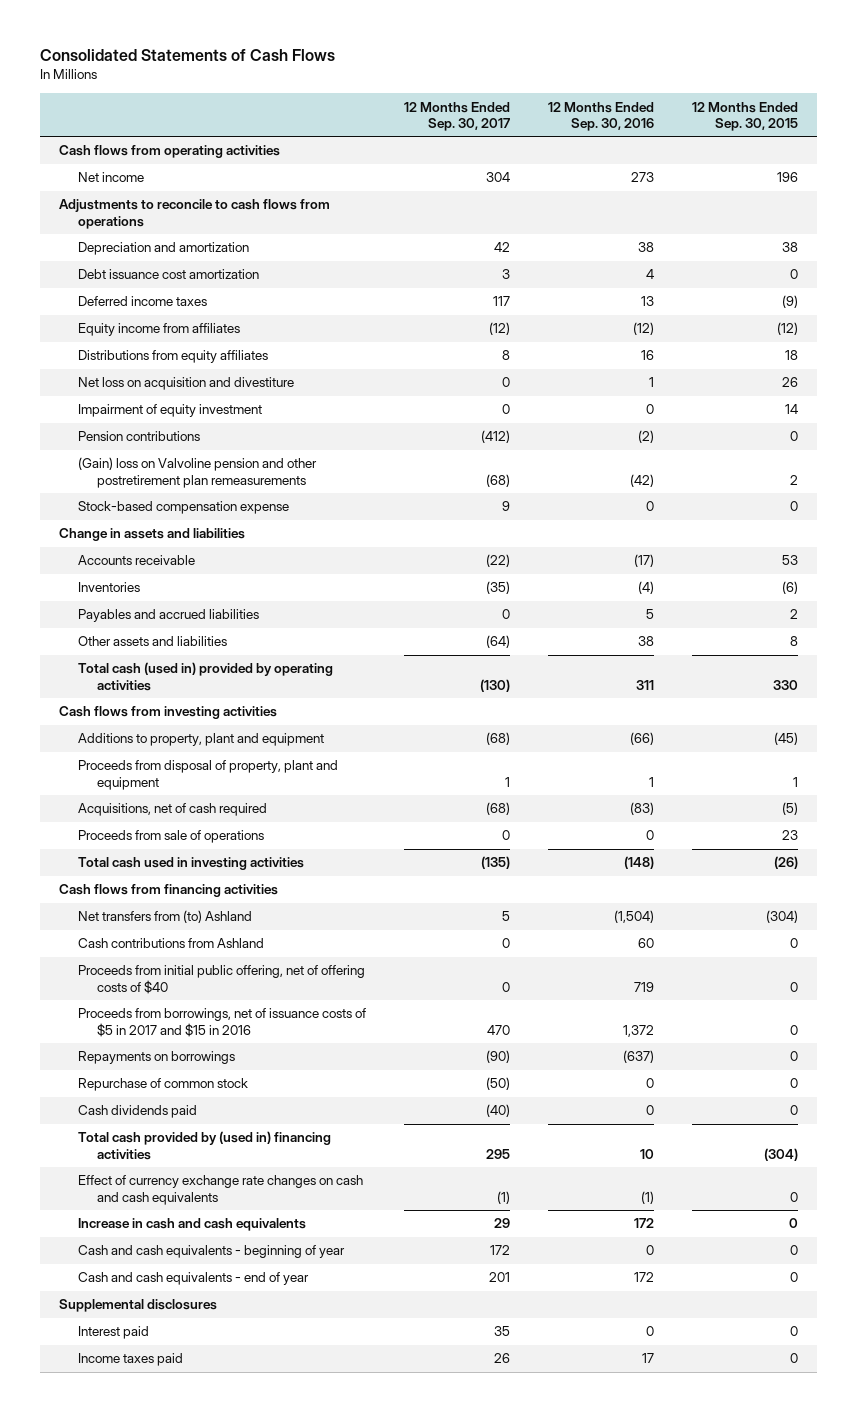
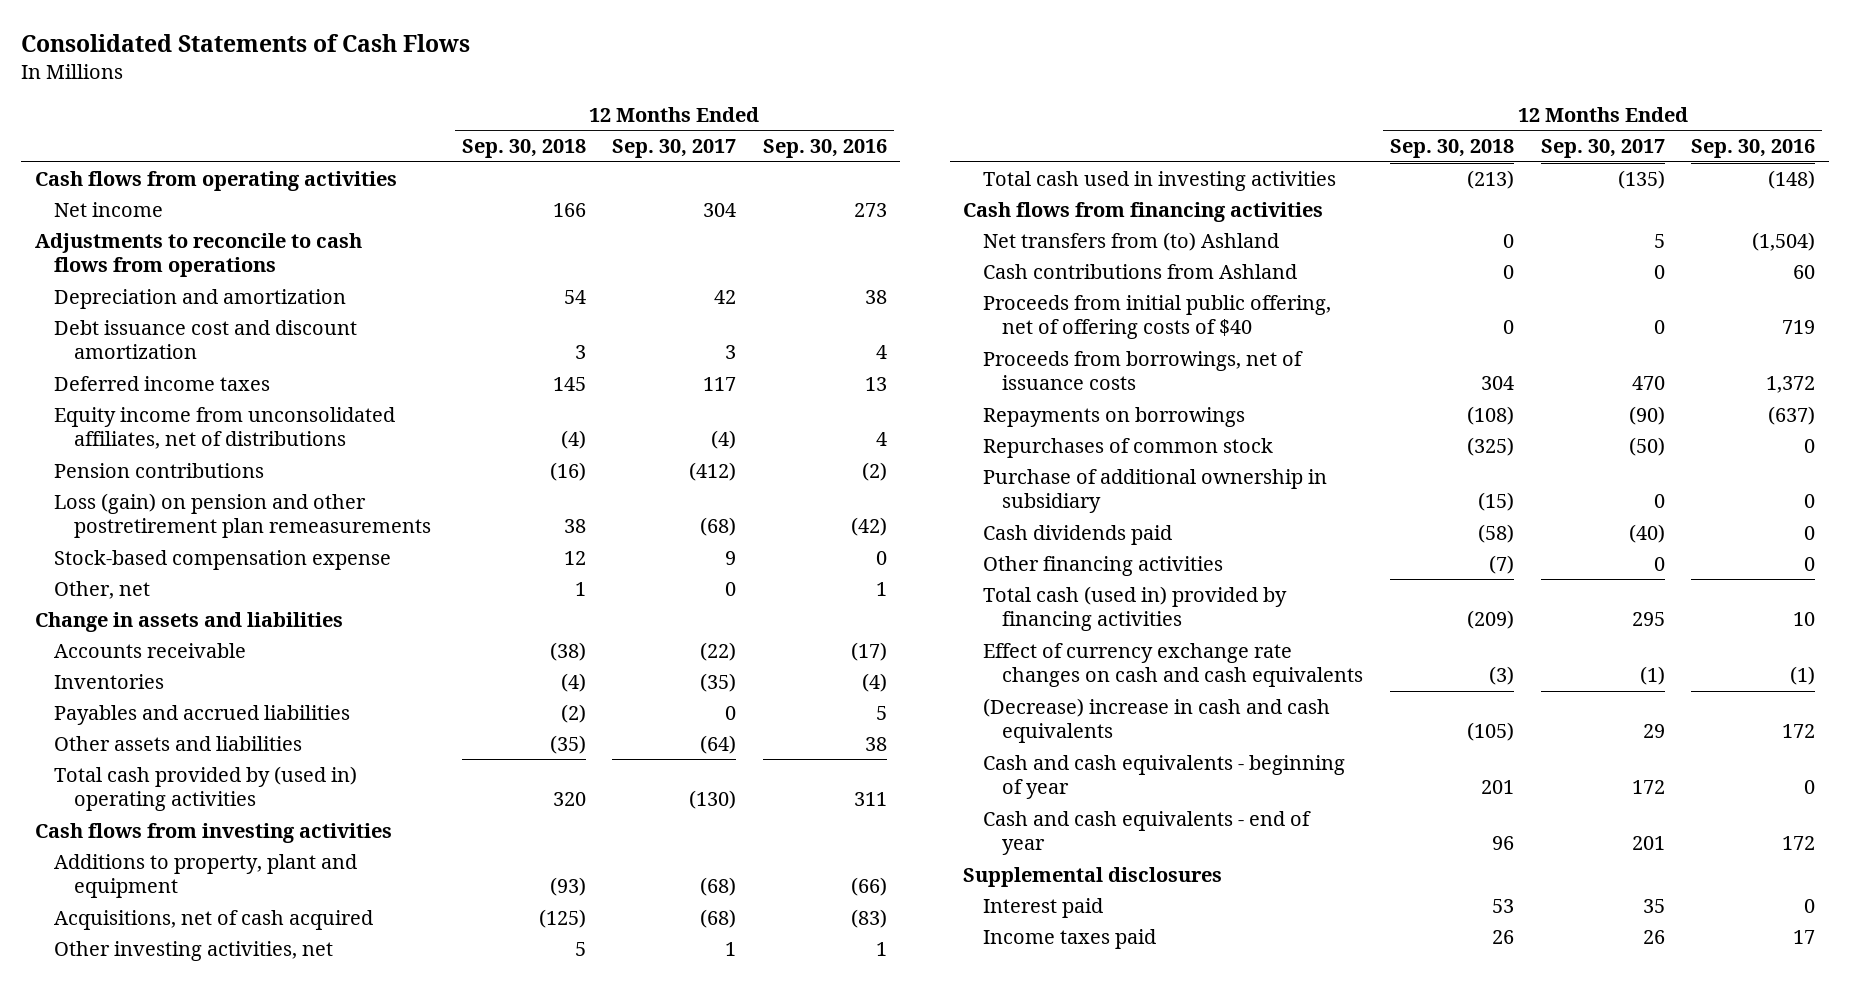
- | 12 Months Ended Sep. 30, 2017 | 12 Months Ended Sep. 30, 2016 | 12 Months Ended Sep. 30, 2015
+ | 12 Months Ended Sep. 30, 2018 | 12 Months Ended Sep. 30, 2017 | 12 Months Ended Sep. 30, 2016
- Debt issuance cost amortization | 3 | 4 | 0
+ Debt issuance cost and discount amortization | 3 | 3 | 4
- Equity income from affiliates | (12) | (12) | (12)
- Distributions from equity affiliates | 8 | 16 | 18
- Net loss on acquisition and divestiture | 0 | 1 | 26
- Impairment of equity investment | 0 | 0 | 14
+ Equity income from unconsolidated affiliates, net of distributions | (4) | (4) | 4
- (Gain) loss on Valvoline pension and other postretirement plan remeasurements | (68) | (42) | 2
+ Loss (gain) on pension and other postretirement plan remeasurements | 38 | (68) | (42)
+ Other, net | 1 | 0 | 1
- Total cash (used in) provided by operating activities | (130) | 311 | 330
+ Total cash provided by (used in) operating activities | 320 | (130) | 311
- Proceeds from disposal of property, plant and equipment | 1 | 1 | 1
- Acquisitions, net of cash required | (68) | (83) | (5)
- Proceeds from sale of operations | 0 | 0 | 23
+ Acquisitions, net of cash acquired | (125) | (68) | (83)
+ Other investing activities, net | 5 | 1 | 1
- Proceeds from borrowings, net of issuance costs of $5 in 2017 and $15 in 2016 | 470 | 1,372 | 0
+ Proceeds from borrowings, net of issuance costs | 304 | 470 | 1,372
- Repurchase of common stock | (50) | 0 | 0
+ Repurchases of common stock | (325) | (50) | 0
+ Purchase of additional ownership in subsidiary | (15) | 0 | 0
- Total cash provided by (used in) financing activities | 295 | 10 | (304)
+ Other financing activities | (7) | 0 | 0
+ Total cash (used in) provided by financing activities | (209) | 295 | 10
- Increase in cash and cash equivalents | 29 | 172 | 0
+ (Decrease) increase in cash and cash equivalents | (105) | 29 | 172

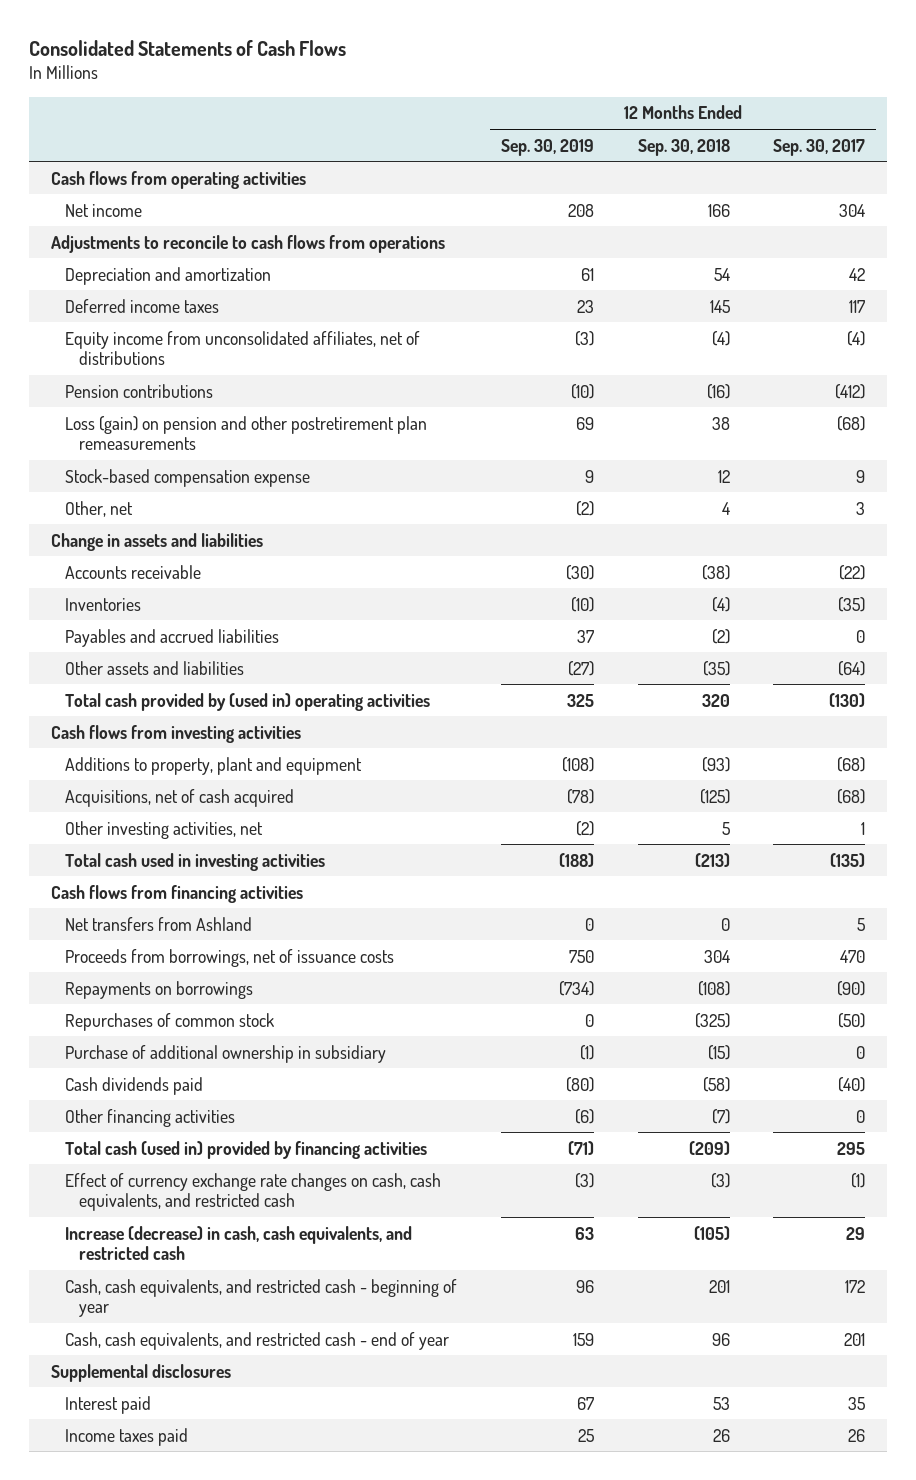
- | 12 Months Ended Sep. 30, 2018 | 12 Months Ended Sep. 30, 2017 | 12 Months Ended Sep. 30, 2016
+ | 12 Months Ended Sep. 30, 2019 | 12 Months Ended Sep. 30, 2018 | 12 Months Ended Sep. 30, 2017
- Debt issuance cost and discount amortization | 3 | 3 | 4
- Other, net | 1 | 0 | 1
+ Other, net | (2) | 4 | 3
- Net transfers from (to) Ashland | 0 | 5 | (1,504)
- Cash contributions from Ashland | 0 | 0 | 60
- Proceeds from initial public offering, net of offering costs of $40 | 0 | 0 | 719
+ Net transfers from Ashland | 0 | 0 | 5
- Effect of currency exchange rate changes on cash and cash equivalents | (3) | (1) | (1)
- (Decrease) increase in cash and cash equivalents | (105) | 29 | 172
- Cash and cash equivalents - beginning of year | 201 | 172 | 0
- Cash and cash equivalents - end of year | 96 | 201 | 172
+ Effect of currency exchange rate changes on cash, cash equivalents, and restricted cash | (3) | (3) | (1)
+ Increase (decrease) in cash, cash equivalents, and restricted cash | 63 | (105) | 29
+ Cash, cash equivalents, and restricted cash - beginning of year | 96 | 201 | 172
+ Cash, cash equivalents, and restricted cash - end of year | 159 | 96 | 201

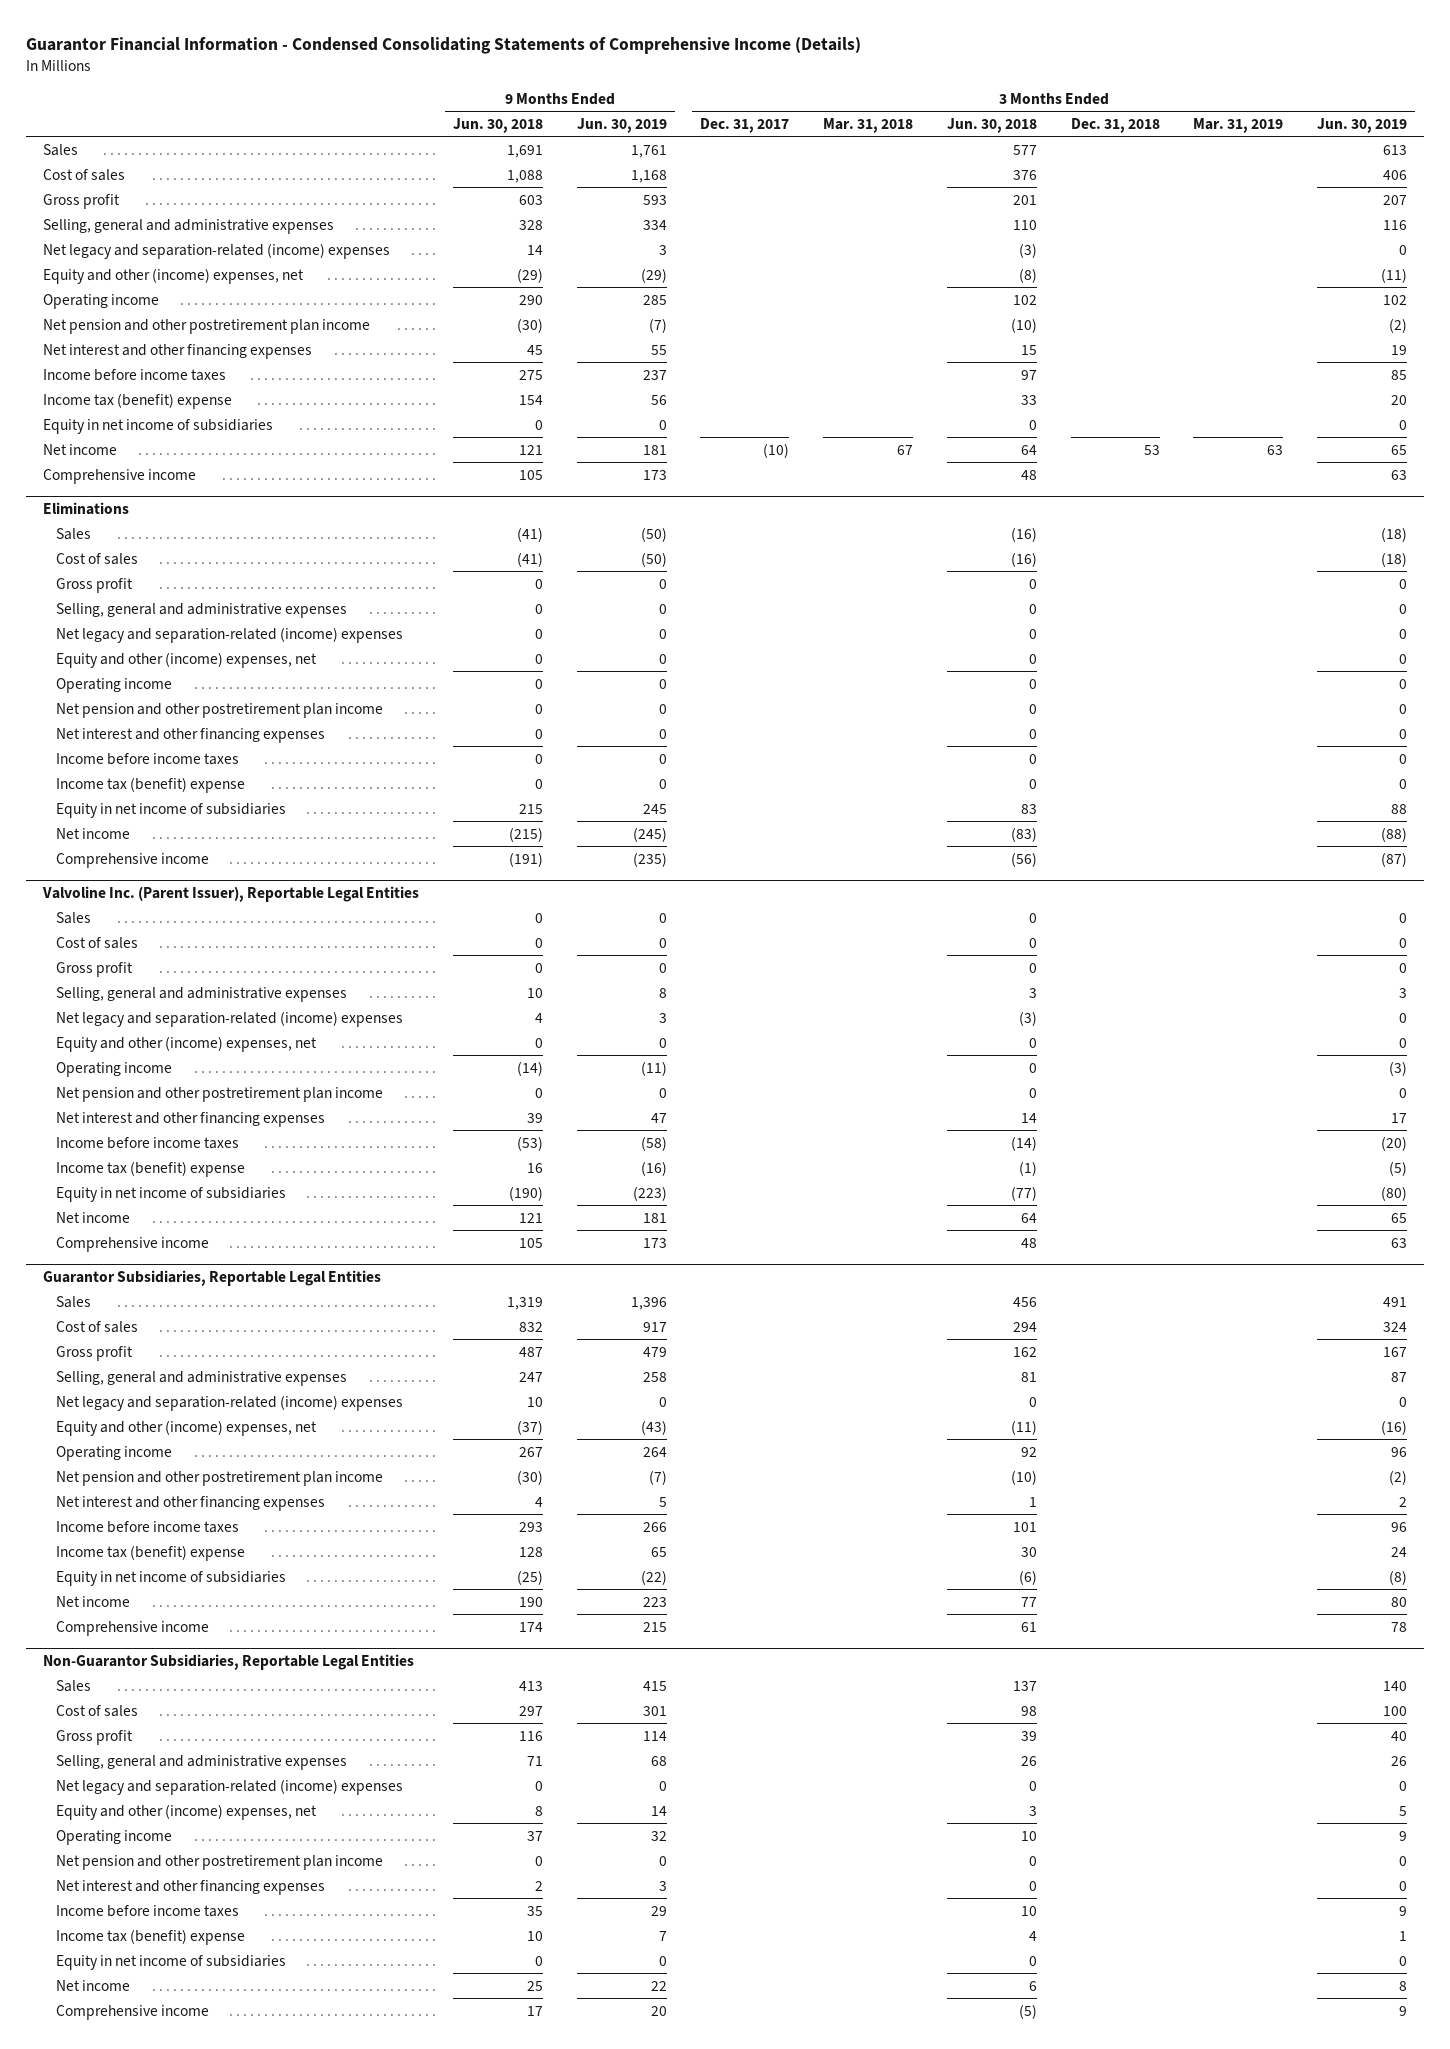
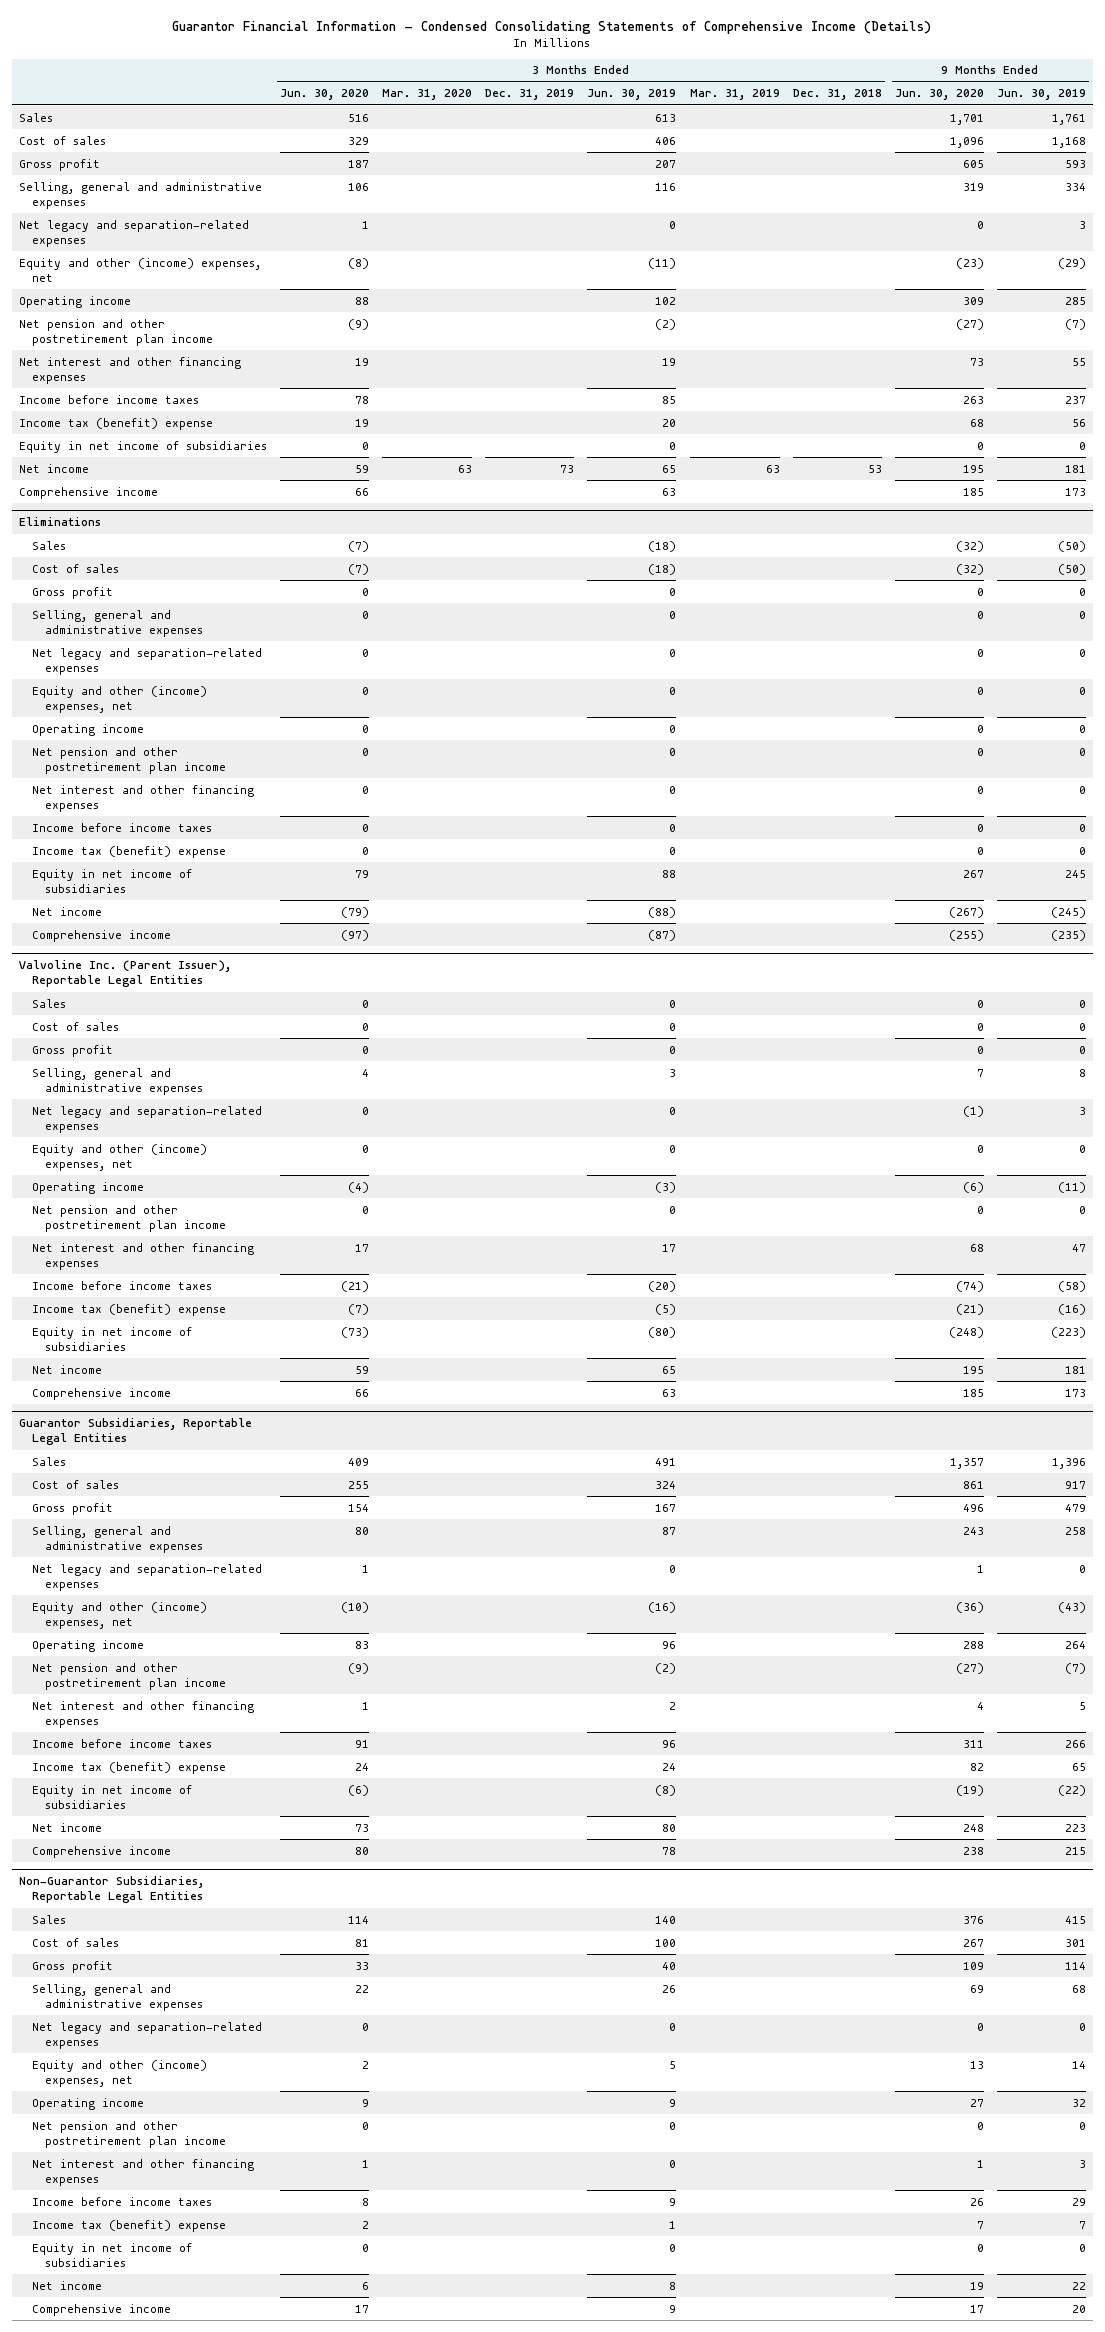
- | 9 Months Ended Jun. 30, 2018 | 9 Months Ended Jun. 30, 2019 | 3 Months Ended Dec. 31, 2017 | 3 Months Ended Mar. 31, 2018 | 3 Months Ended Jun. 30, 2018 | 3 Months Ended Dec. 31, 2018 | 3 Months Ended Mar. 31, 2019 | 3 Months Ended Jun. 30, 2019
+ | 3 Months Ended Jun. 30, 2020 | 3 Months Ended Mar. 31, 2020 | 3 Months Ended Dec. 31, 2019 | 3 Months Ended Jun. 30, 2019 | 3 Months Ended Mar. 31, 2019 | 3 Months Ended Dec. 31, 2018 | 9 Months Ended Jun. 30, 2020 | 9 Months Ended Jun. 30, 2019
- Net legacy and separation-related (income) expenses | 14 | 3 | | | (3) | | | 0
+ Net legacy and separation-related expenses | 1 | | | 0 | | | 0 | 3
@ Eliminations
- Net legacy and separation-related (income) expenses | 0 | 0 | | | 0 | | | 0
+ Net legacy and separation-related expenses | 0 | | | 0 | | | 0 | 0
@ Valvoline Inc. (Parent Issuer), Reportable Legal Entities
- Net legacy and separation-related (income) expenses | 4 | 3 | | | (3) | | | 0
+ Net legacy and separation-related expenses | 0 | | | 0 | | | (1) | 3
@ Guarantor Subsidiaries, Reportable Legal Entities
- Net legacy and separation-related (income) expenses | 10 | 0 | | | 0 | | | 0
+ Net legacy and separation-related expenses | 1 | | | 0 | | | 1 | 0
@ Non-Guarantor Subsidiaries, Reportable Legal Entities
- Net legacy and separation-related (income) expenses | 0 | 0 | | | 0 | | | 0
+ Net legacy and separation-related expenses | 0 | | | 0 | | | 0 | 0

